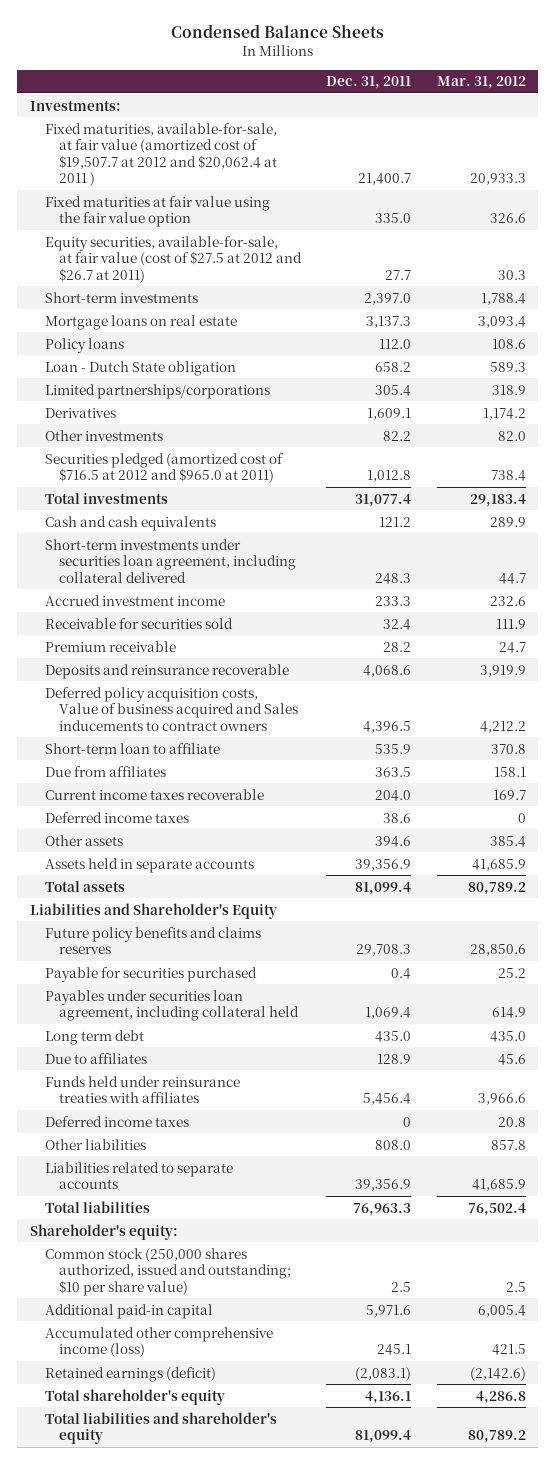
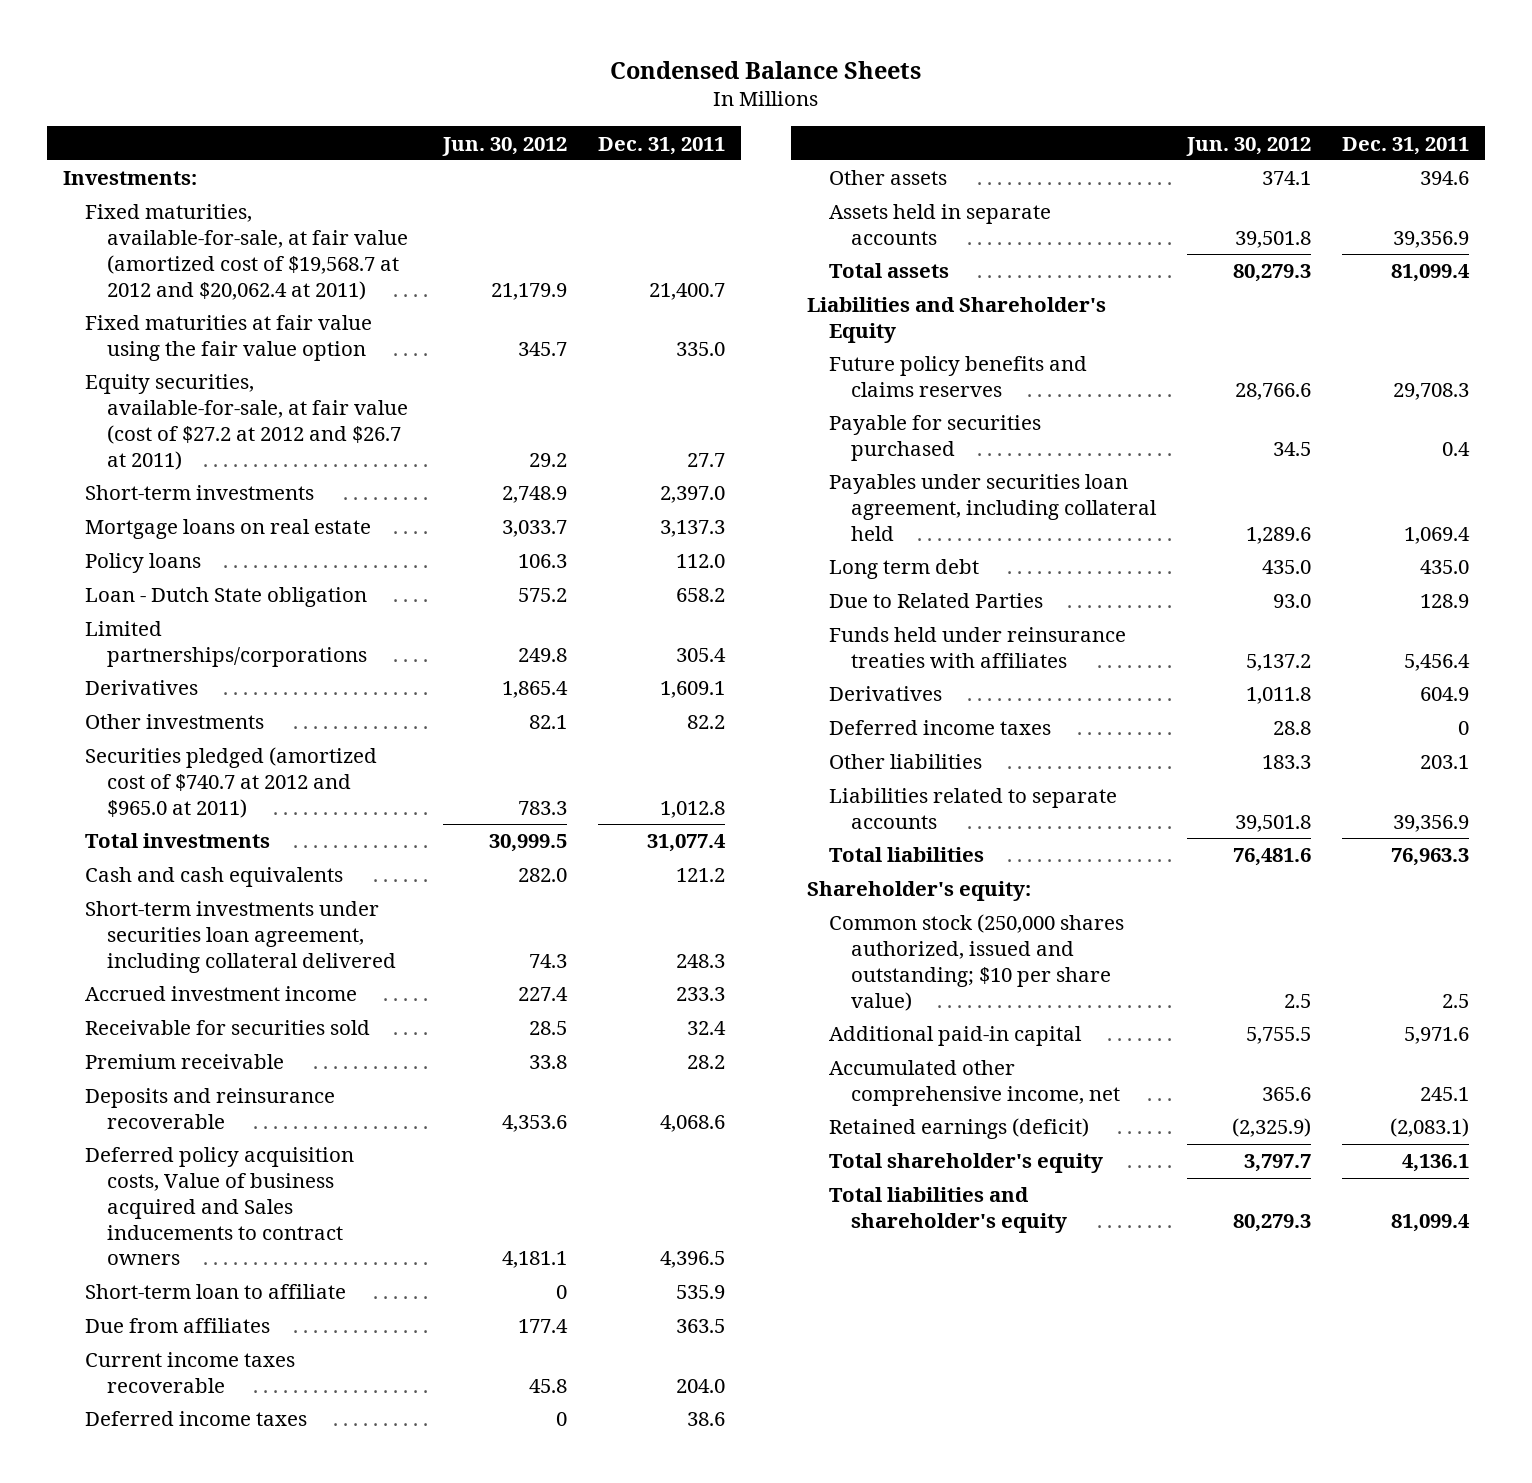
- | Dec. 31, 2011 | Mar. 31, 2012
+ | Jun. 30, 2012 | Dec. 31, 2011
- Fixed maturities, available-for-sale, at fair value (amortized cost of $19,507.7 at 2012 and $20,062.4 at 2011 ) | 21,400.7 | 20,933.3
+ Fixed maturities, available-for-sale, at fair value (amortized cost of $19,568.7 at 2012 and $20,062.4 at 2011) | 21,179.9 | 21,400.7
- Equity securities, available-for-sale, at fair value (cost of $27.5 at 2012 and $26.7 at 2011) | 27.7 | 30.3
+ Equity securities, available-for-sale, at fair value (cost of $27.2 at 2012 and $26.7 at 2011) | 29.2 | 27.7
- Securities pledged (amortized cost of $716.5 at 2012 and $965.0 at 2011) | 1,012.8 | 738.4
+ Securities pledged (amortized cost of $740.7 at 2012 and $965.0 at 2011) | 783.3 | 1,012.8
- Due to affiliates | 128.9 | 45.6
+ Due to Related Parties | 93.0 | 128.9
+ Derivatives | 1,011.8 | 604.9
- Other liabilities | 808.0 | 857.8
+ Other liabilities | 183.3 | 203.1
- Accumulated other comprehensive income (loss) | 245.1 | 421.5
+ Accumulated other comprehensive income, net | 365.6 | 245.1

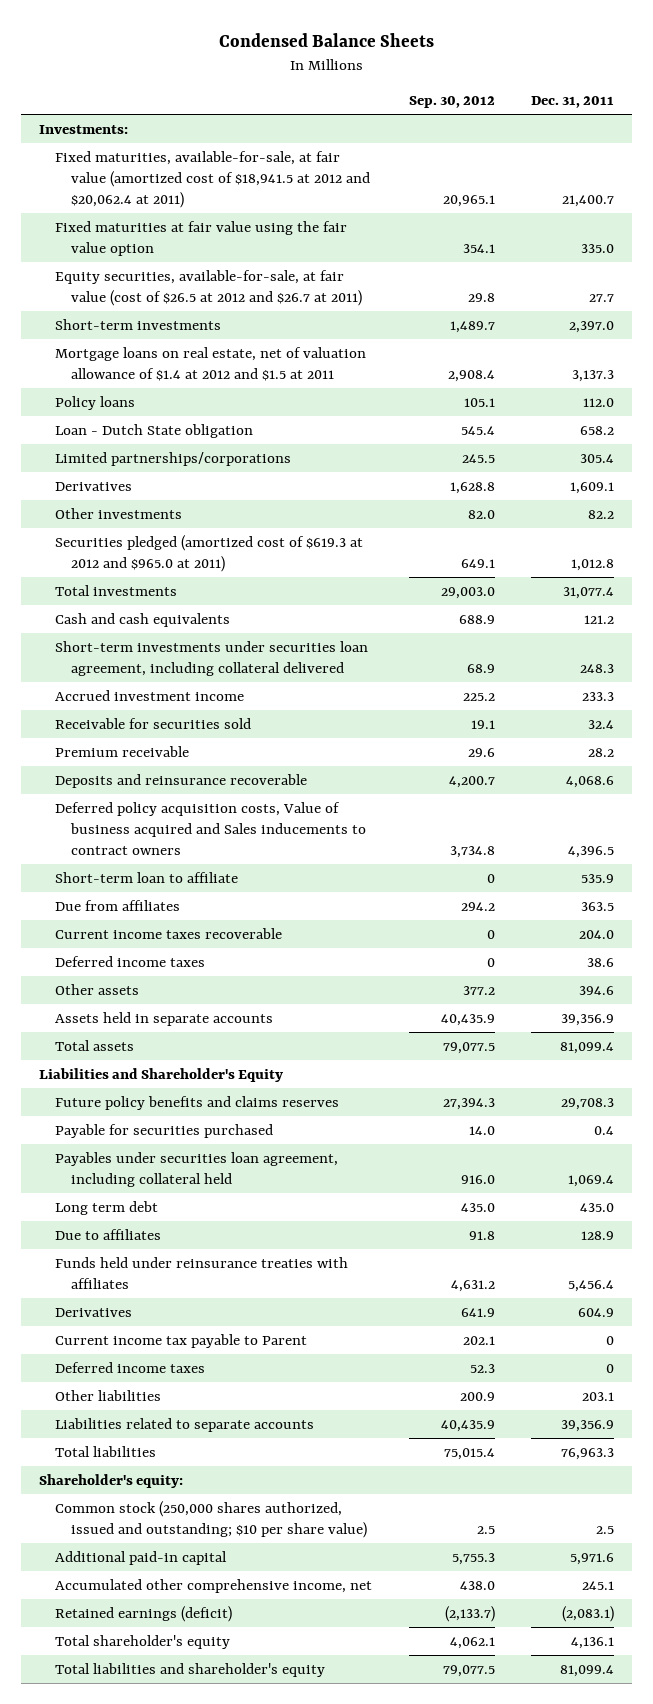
- | Jun. 30, 2012 | Dec. 31, 2011
+ | Sep. 30, 2012 | Dec. 31, 2011
- Fixed maturities, available-for-sale, at fair value (amortized cost of $19,568.7 at 2012 and $20,062.4 at 2011) | 21,179.9 | 21,400.7
+ Fixed maturities, available-for-sale, at fair value (amortized cost of $18,941.5 at 2012 and $20,062.4 at 2011) | 20,965.1 | 21,400.7
- Equity securities, available-for-sale, at fair value (cost of $27.2 at 2012 and $26.7 at 2011) | 29.2 | 27.7
+ Equity securities, available-for-sale, at fair value (cost of $26.5 at 2012 and $26.7 at 2011) | 29.8 | 27.7
- Mortgage loans on real estate | 3,033.7 | 3,137.3
+ Mortgage loans on real estate, net of valuation allowance of $1.4 at 2012 and $1.5 at 2011 | 2,908.4 | 3,137.3
- Securities pledged (amortized cost of $740.7 at 2012 and $965.0 at 2011) | 783.3 | 1,012.8
+ Securities pledged (amortized cost of $619.3 at 2012 and $965.0 at 2011) | 649.1 | 1,012.8
- Due to Related Parties | 93.0 | 128.9
+ Due to affiliates | 91.8 | 128.9
+ Current income tax payable to Parent | 202.1 | 0

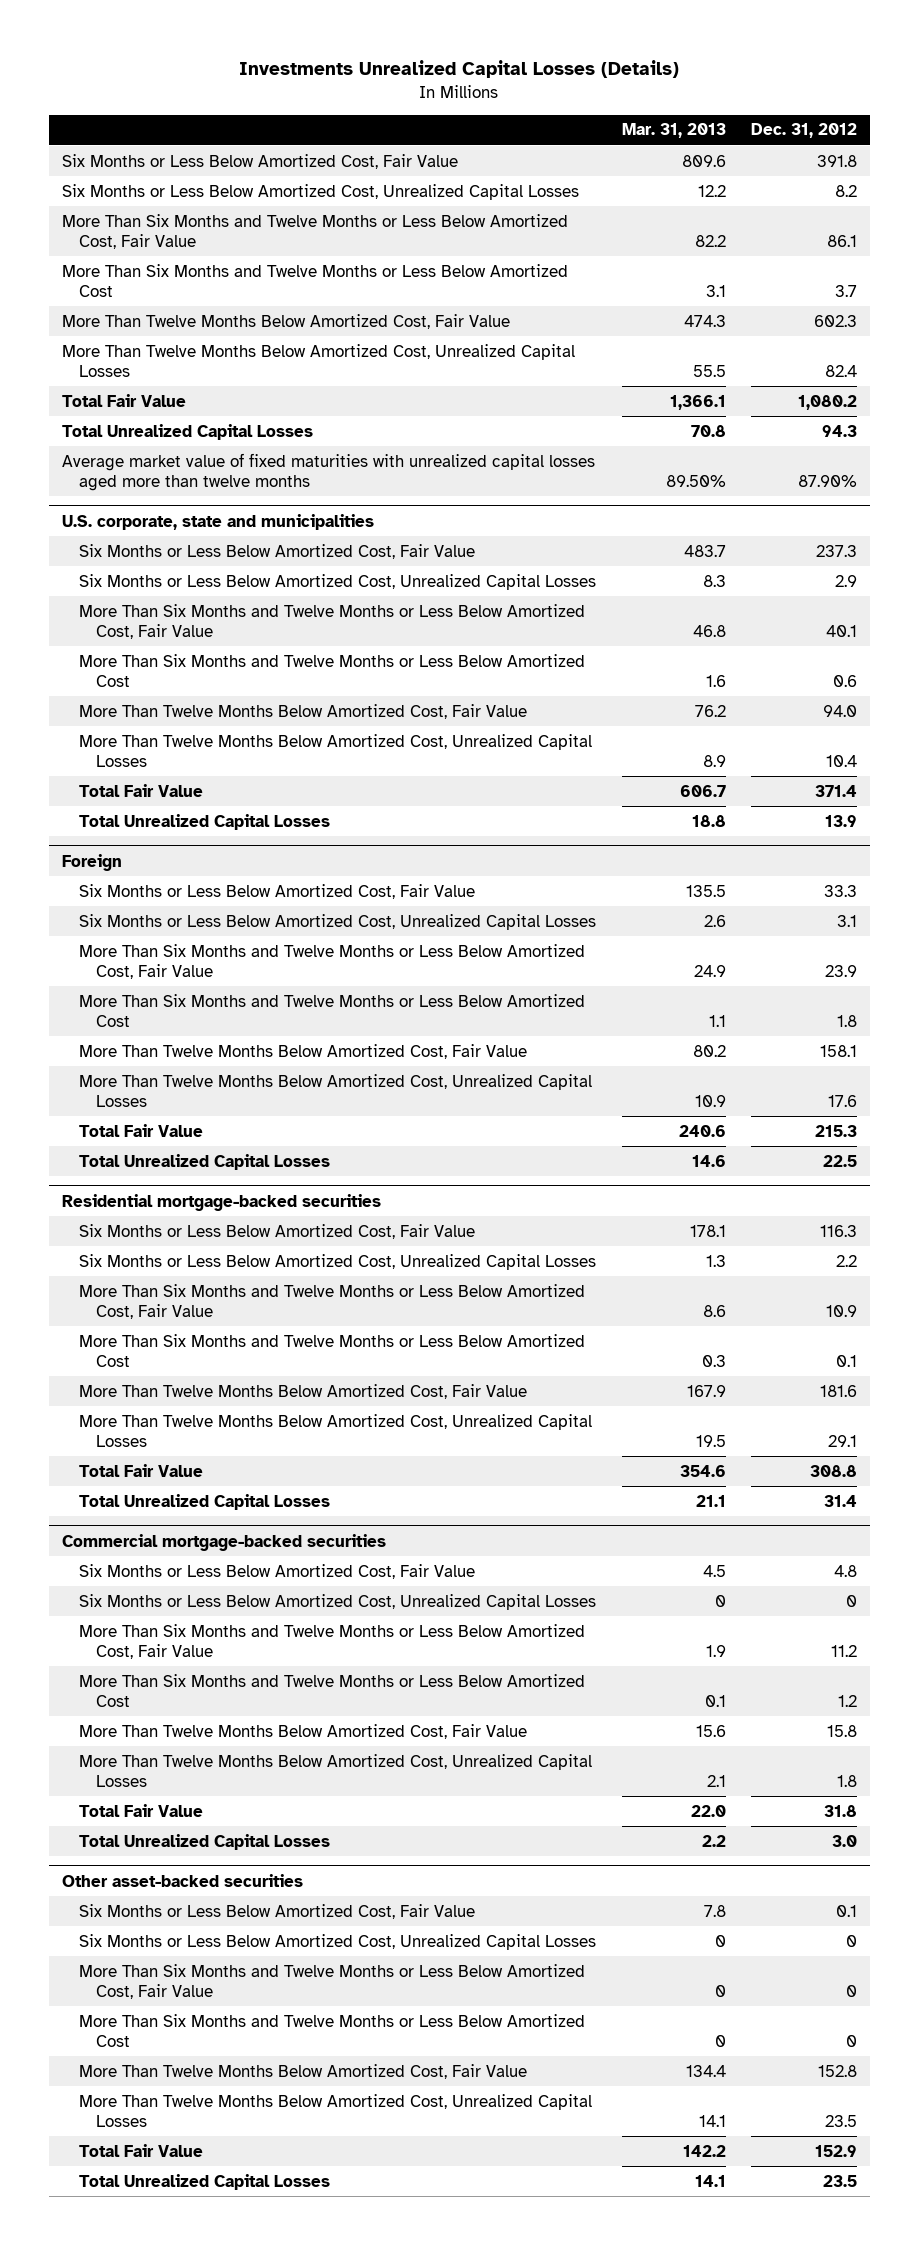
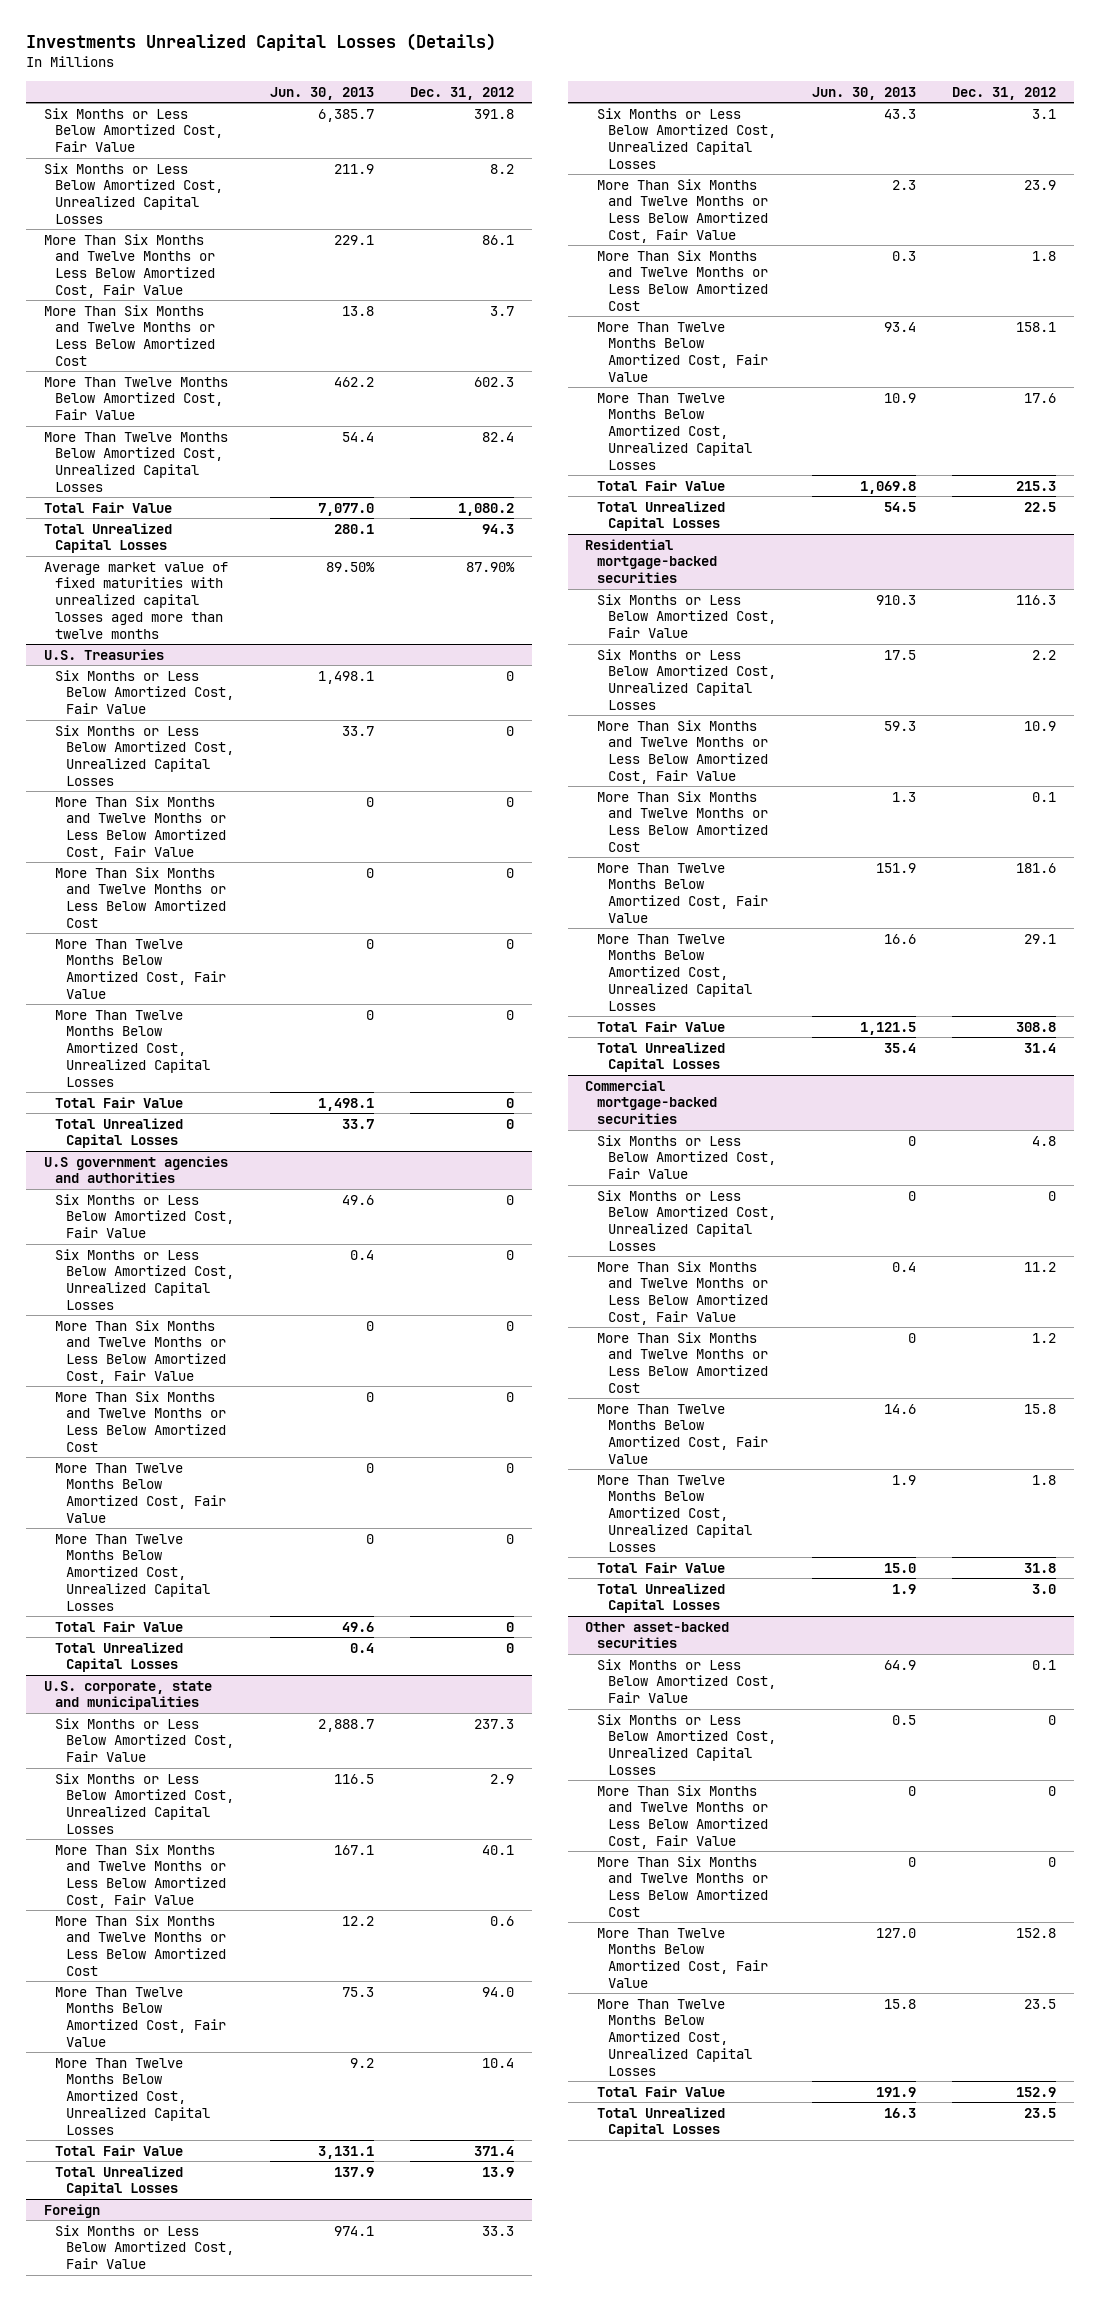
- | Mar. 31, 2013 | Dec. 31, 2012
+ | Jun. 30, 2013 | Dec. 31, 2012
+ U.S. Treasuries
+ Six Months or Less Below Amortized Cost, Fair Value | 1,498.1 | 0
+ Six Months or Less Below Amortized Cost, Unrealized Capital Losses | 33.7 | 0
+ More Than Six Months and Twelve Months or Less Below Amortized Cost, Fair Value | 0 | 0
+ More Than Six Months and Twelve Months or Less Below Amortized Cost | 0 | 0
+ More Than Twelve Months Below Amortized Cost, Fair Value | 0 | 0
+ More Than Twelve Months Below Amortized Cost, Unrealized Capital Losses | 0 | 0
+ Total Fair Value | 1,498.1 | 0
+ Total Unrealized Capital Losses | 33.7 | 0
+ U.S government agencies and authorities
+ Six Months or Less Below Amortized Cost, Fair Value | 49.6 | 0
+ Six Months or Less Below Amortized Cost, Unrealized Capital Losses | 0.4 | 0
+ More Than Six Months and Twelve Months or Less Below Amortized Cost, Fair Value | 0 | 0
+ More Than Six Months and Twelve Months or Less Below Amortized Cost | 0 | 0
+ More Than Twelve Months Below Amortized Cost, Fair Value | 0 | 0
+ More Than Twelve Months Below Amortized Cost, Unrealized Capital Losses | 0 | 0
+ Total Fair Value | 49.6 | 0
+ Total Unrealized Capital Losses | 0.4 | 0

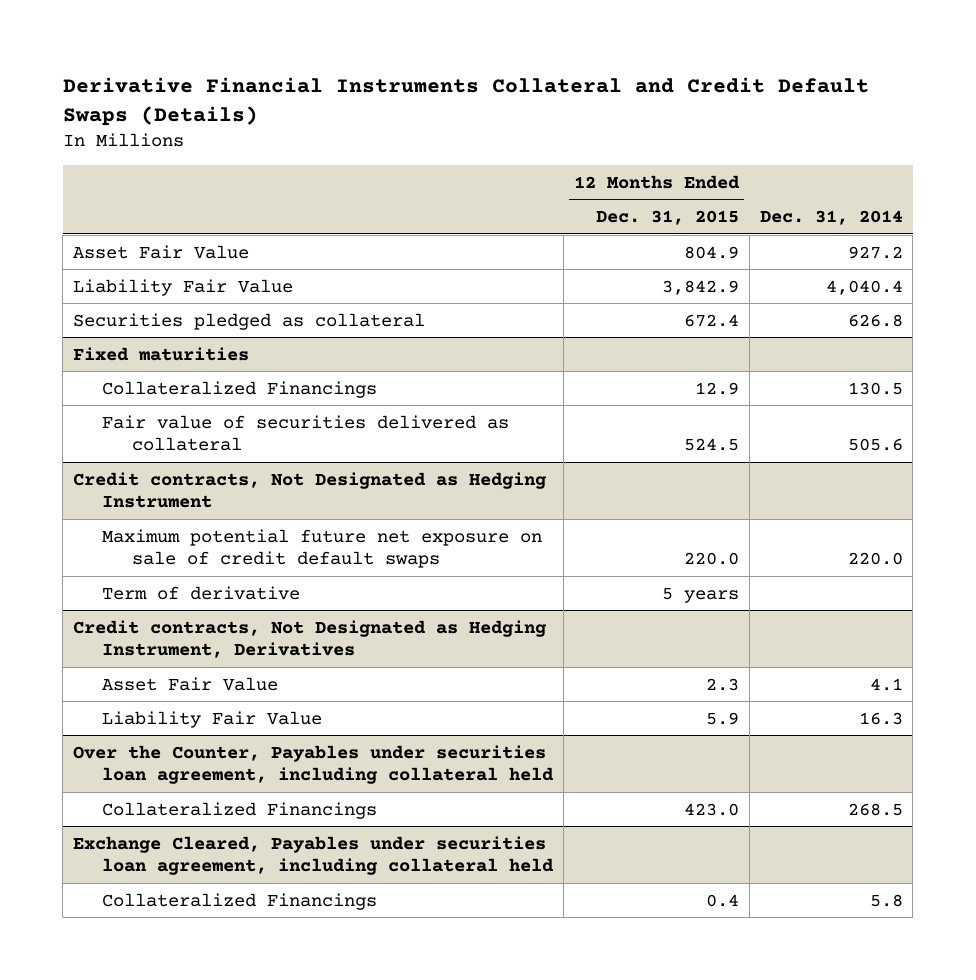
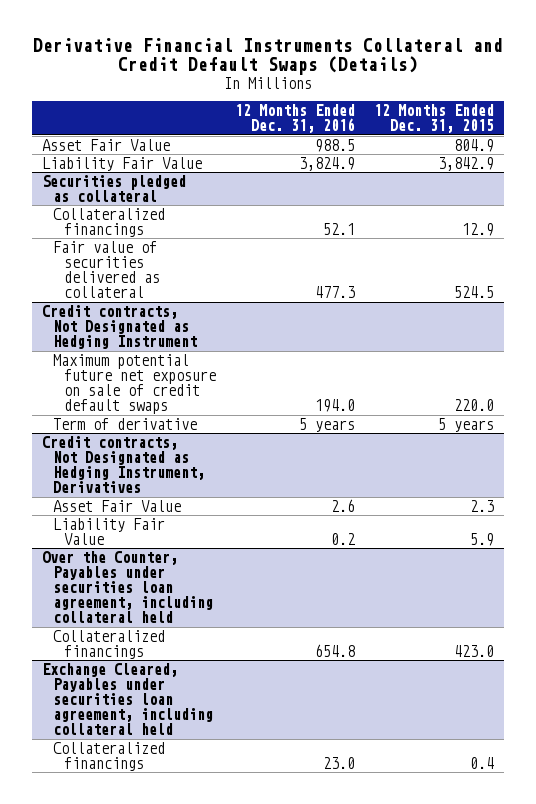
- | 12 Months Ended Dec. 31, 2015 | Dec. 31, 2014
+ | 12 Months Ended Dec. 31, 2016 | 12 Months Ended Dec. 31, 2015
- Securities pledged as collateral | 672.4 | 626.8
- Fixed maturities
- Collateralized Financings | 12.9 | 130.5
+ Securities pledged as collateral
+ Collateralized financings | 52.1 | 12.9
@ Over the Counter, Payables under securities loan agreement, including collateral held
- Collateralized Financings | 423.0 | 268.5
+ Collateralized financings | 654.8 | 423.0
@ Exchange Cleared, Payables under securities loan agreement, including collateral held
- Collateralized Financings | 0.4 | 5.8
+ Collateralized financings | 23.0 | 0.4

